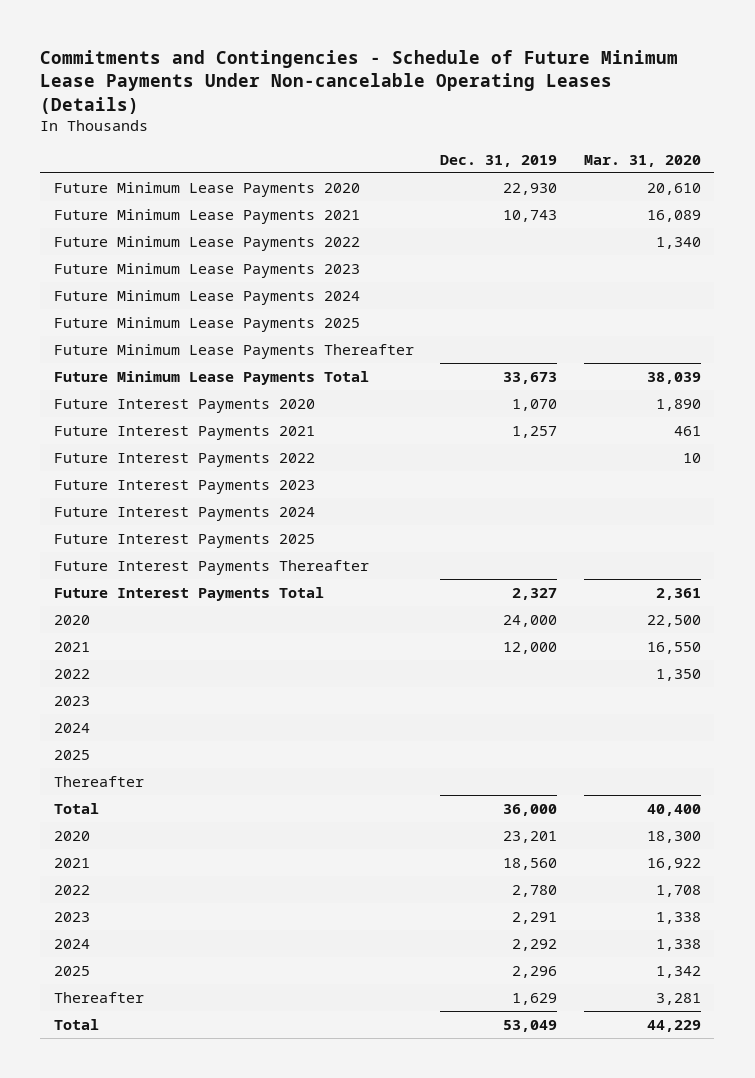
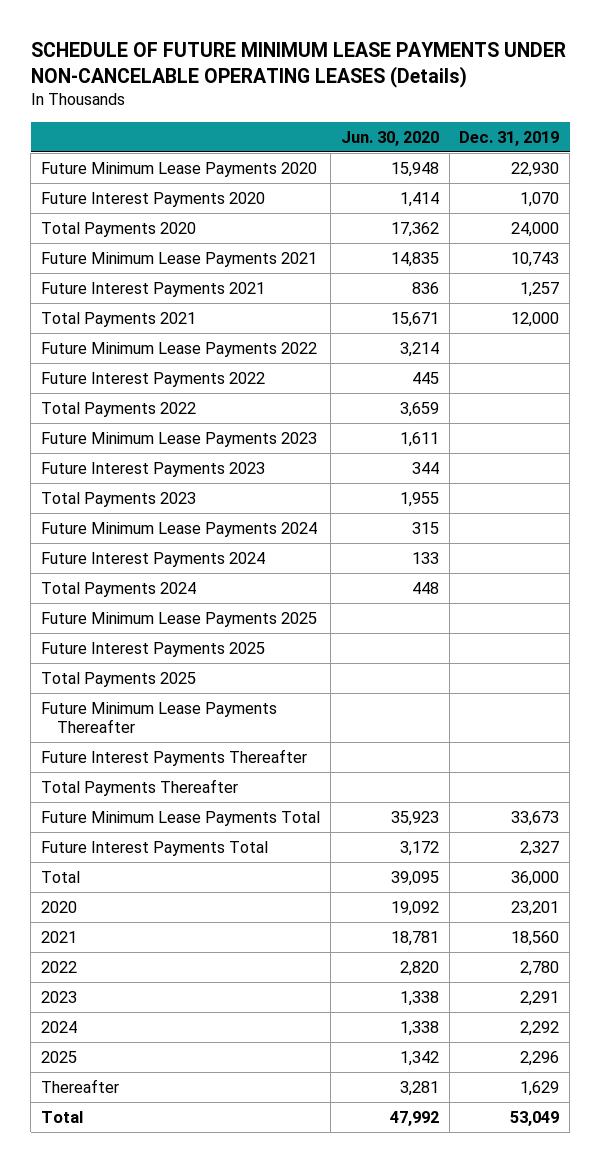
- Commitments and Contingencies - Schedule of Future Minimum Lease Payments Under Non-cancelable Operating Leases (Details)
+ SCHEDULE OF FUTURE MINIMUM LEASE PAYMENTS UNDER NON-CANCELABLE OPERATING LEASES (Details)
- | Dec. 31, 2019 | Mar. 31, 2020
+ | Jun. 30, 2020 | Dec. 31, 2019
+ Total Payments 2020 | 17,362 | 24,000
moved down: Future Minimum Lease Payments 2021 | 14,835 | 10,743
+ Total Payments 2021 | 15,671 | 12,000
moved down: Future Minimum Lease Payments 2022 | 3,214 |
+ Total Payments 2022 | 3,659 |
moved down: Future Minimum Lease Payments 2023 | 1,611 |
+ Total Payments 2023 | 1,955 |
moved down: Future Minimum Lease Payments 2024 | 315 |
+ Total Payments 2024 | 448 |
moved down: Future Minimum Lease Payments 2025
+ Total Payments 2025
moved down: Future Minimum Lease Payments Thereafter
+ Total Payments Thereafter
moved down: Future Minimum Lease Payments Total | 35,923 | 33,673
- 2020 | 24,000 | 22,500
- 2021 | 12,000 | 16,550
- 2022 | | 1,350
- 2023
- 2024
- 2025
- Thereafter

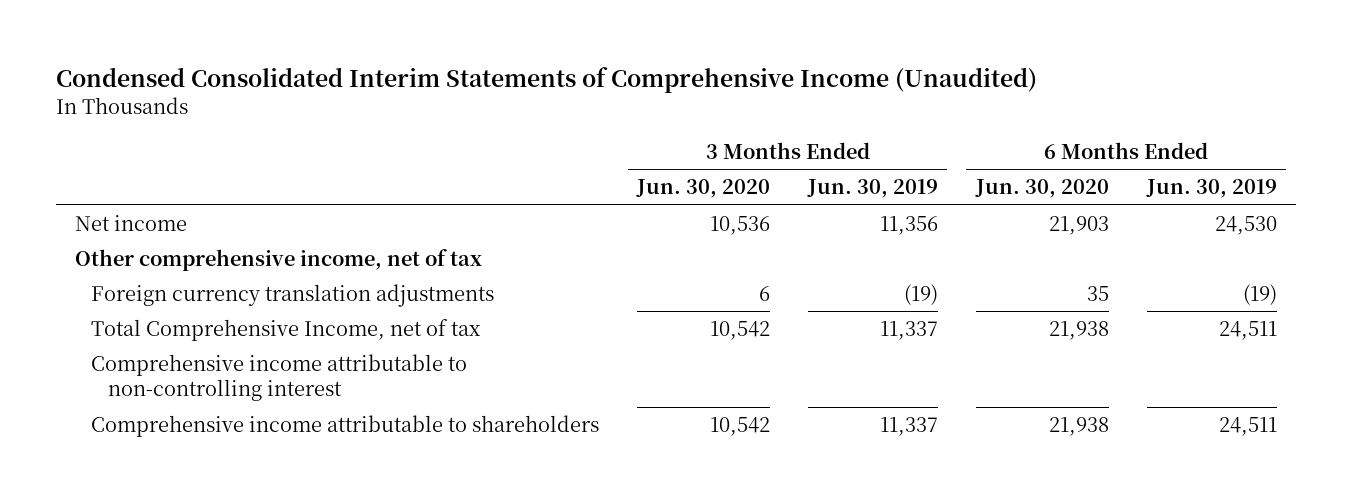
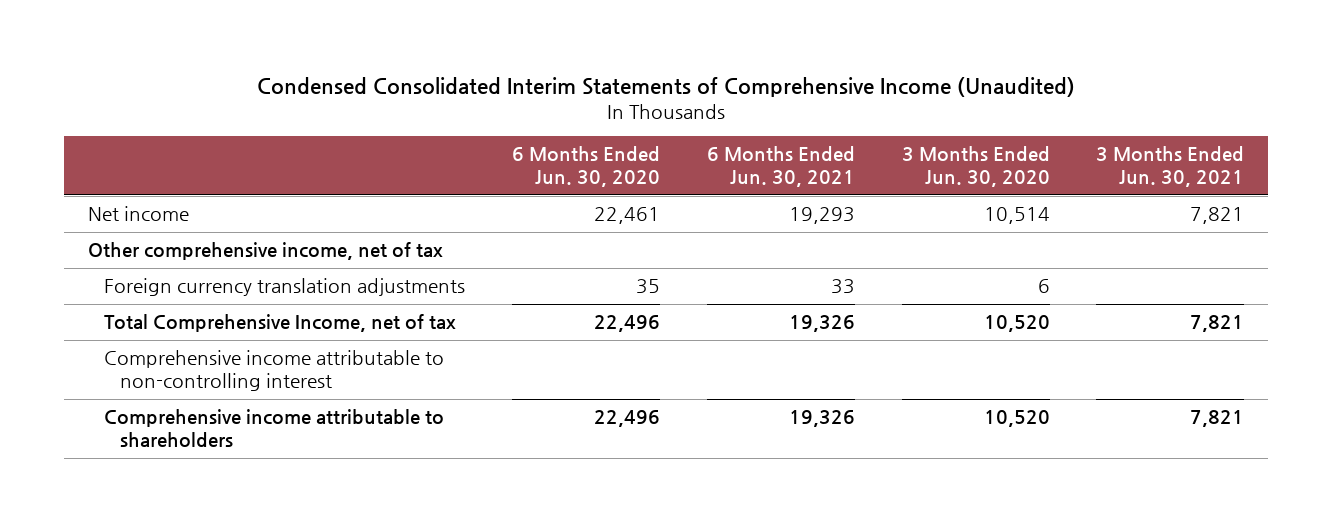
- | 3 Months Ended Jun. 30, 2020 | 3 Months Ended Jun. 30, 2019 | 6 Months Ended Jun. 30, 2020 | 6 Months Ended Jun. 30, 2019
+ | 6 Months Ended Jun. 30, 2020 | 6 Months Ended Jun. 30, 2021 | 3 Months Ended Jun. 30, 2020 | 3 Months Ended Jun. 30, 2021
- Net income | 10,536 | 11,356 | 21,903 | 24,530
+ Net income | 22,461 | 19,293 | 10,514 | 7,821
- Total Comprehensive Income, net of tax | 10,542 | 11,337 | 21,938 | 24,511
+ Total Comprehensive Income, net of tax | 22,496 | 19,326 | 10,520 | 7,821
- Comprehensive income attributable to shareholders | 10,542 | 11,337 | 21,938 | 24,511
+ Comprehensive income attributable to shareholders | 22,496 | 19,326 | 10,520 | 7,821

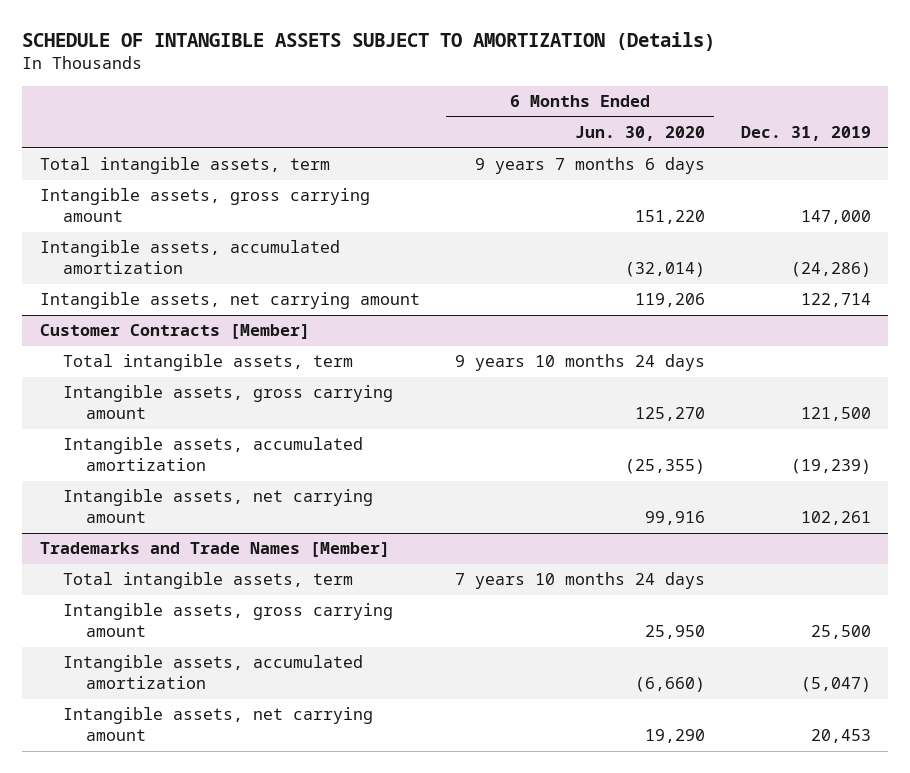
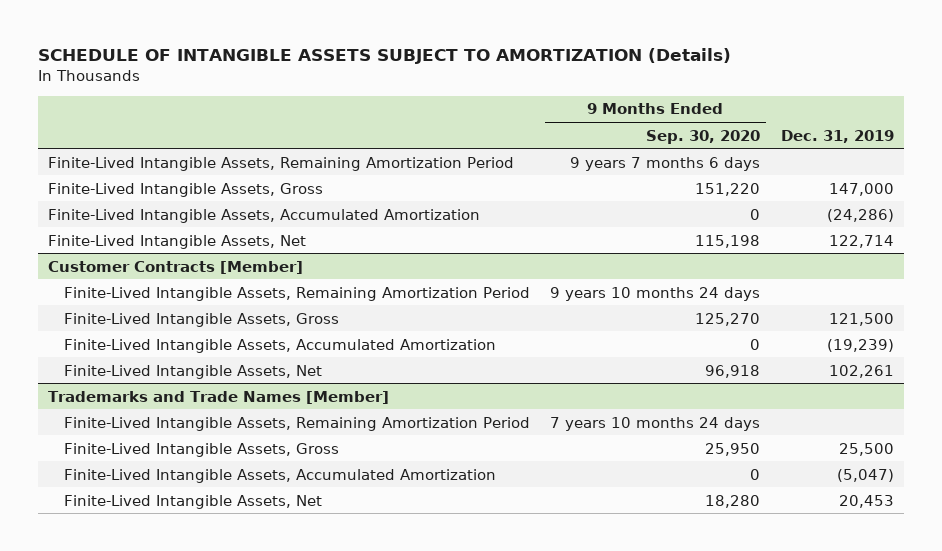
- | 6 Months Ended Jun. 30, 2020 | Dec. 31, 2019
+ | 9 Months Ended Sep. 30, 2020 | Dec. 31, 2019
- Total intangible assets, term | 9 years 7 months 6 days |
- Intangible assets, gross carrying amount | 151,220 | 147,000
- Intangible assets, accumulated amortization | (32,014) | (24,286)
- Intangible assets, net carrying amount | 119,206 | 122,714
+ Finite-Lived Intangible Assets, Remaining Amortization Period | 9 years 7 months 6 days |
+ Finite-Lived Intangible Assets, Gross | 151,220 | 147,000
+ Finite-Lived Intangible Assets, Accumulated Amortization | 0 | (24,286)
+ Finite-Lived Intangible Assets, Net | 115,198 | 122,714
@ Customer Contracts [Member]
- Total intangible assets, term | 9 years 10 months 24 days |
- Intangible assets, gross carrying amount | 125,270 | 121,500
- Intangible assets, accumulated amortization | (25,355) | (19,239)
- Intangible assets, net carrying amount | 99,916 | 102,261
+ Finite-Lived Intangible Assets, Remaining Amortization Period | 9 years 10 months 24 days |
+ Finite-Lived Intangible Assets, Gross | 125,270 | 121,500
+ Finite-Lived Intangible Assets, Accumulated Amortization | 0 | (19,239)
+ Finite-Lived Intangible Assets, Net | 96,918 | 102,261
@ Trademarks and Trade Names [Member]
- Total intangible assets, term | 7 years 10 months 24 days |
- Intangible assets, gross carrying amount | 25,950 | 25,500
- Intangible assets, accumulated amortization | (6,660) | (5,047)
- Intangible assets, net carrying amount | 19,290 | 20,453
+ Finite-Lived Intangible Assets, Remaining Amortization Period | 7 years 10 months 24 days |
+ Finite-Lived Intangible Assets, Gross | 25,950 | 25,500
+ Finite-Lived Intangible Assets, Accumulated Amortization | 0 | (5,047)
+ Finite-Lived Intangible Assets, Net | 18,280 | 20,453

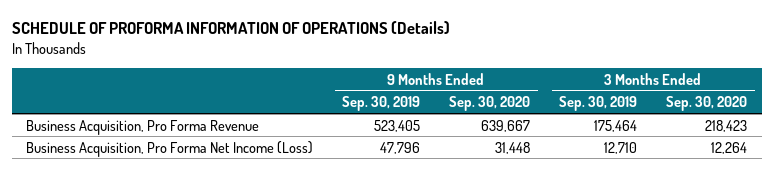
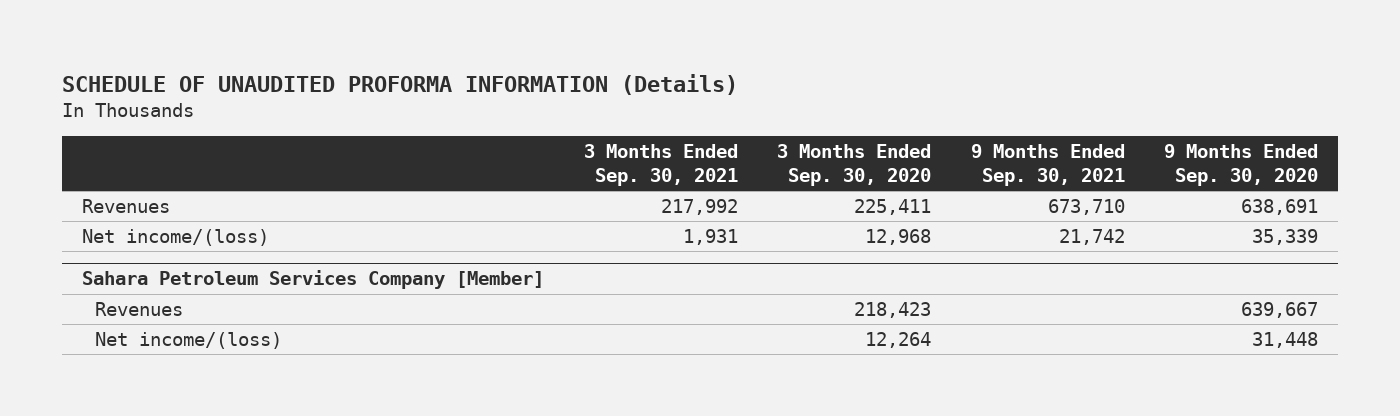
- SCHEDULE OF PROFORMA INFORMATION OF OPERATIONS (Details)
+ SCHEDULE OF UNAUDITED PROFORMA INFORMATION (Details)
- | 9 Months Ended Sep. 30, 2019 | 9 Months Ended Sep. 30, 2020 | 3 Months Ended Sep. 30, 2019 | 3 Months Ended Sep. 30, 2020
+ | 3 Months Ended Sep. 30, 2021 | 3 Months Ended Sep. 30, 2020 | 9 Months Ended Sep. 30, 2021 | 9 Months Ended Sep. 30, 2020
- Business Acquisition, Pro Forma Revenue | 523,405 | 639,667 | 175,464 | 218,423
- Business Acquisition, Pro Forma Net Income (Loss) | 47,796 | 31,448 | 12,710 | 12,264
+ Revenues | 217,992 | 225,411 | 673,710 | 638,691
+ Net income/(loss) | 1,931 | 12,968 | 21,742 | 35,339
+ Sahara Petroleum Services Company [Member]
+ Revenues | | 218,423 | | 639,667
+ Net income/(loss) | | 12,264 | | 31,448

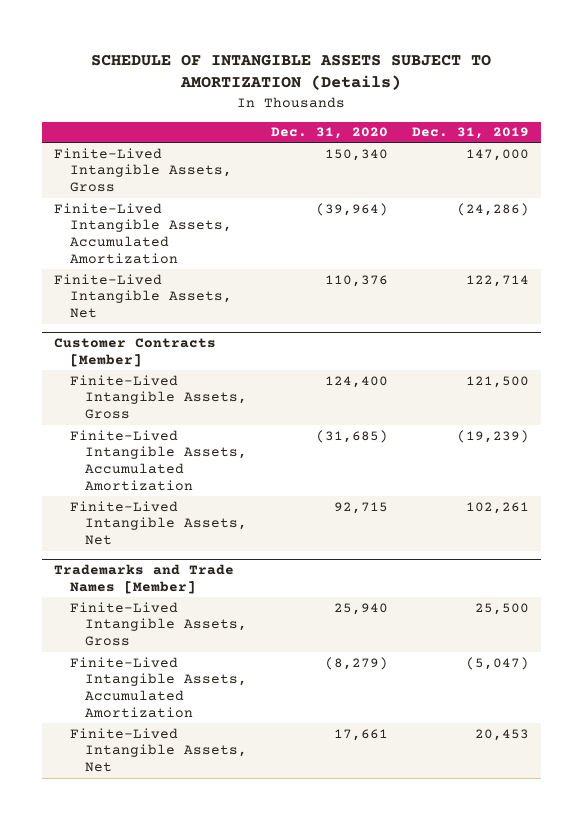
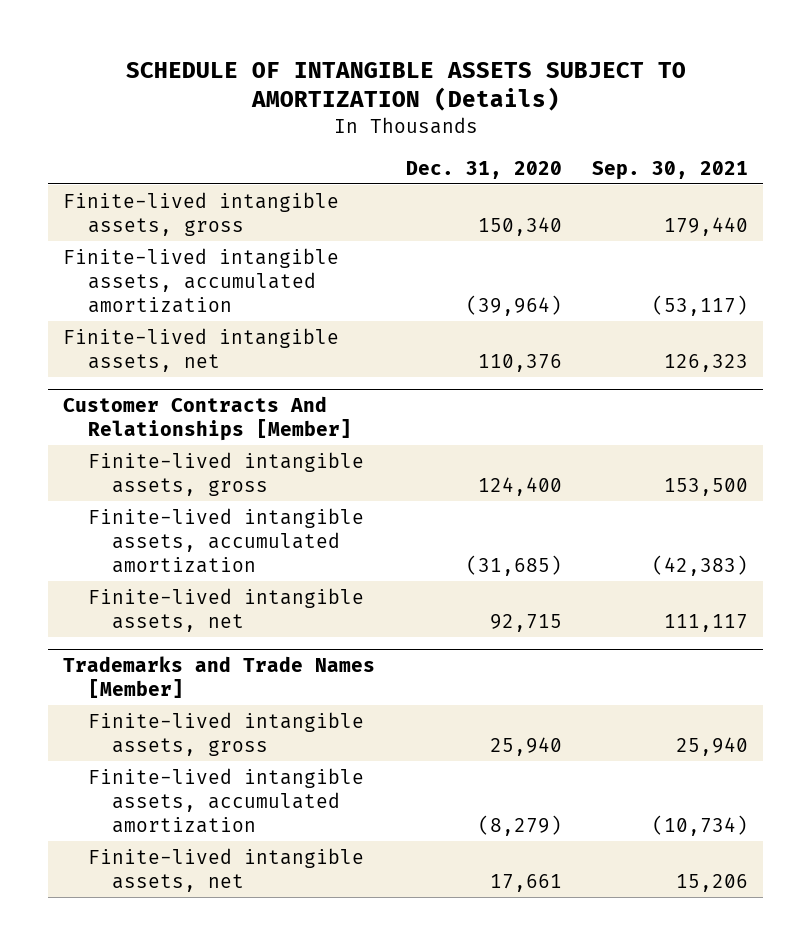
- | Dec. 31, 2020 | Dec. 31, 2019
+ | Dec. 31, 2020 | Sep. 30, 2021
- Finite-Lived Intangible Assets, Gross | 150,340 | 147,000
- Finite-Lived Intangible Assets, Accumulated Amortization | (39,964) | (24,286)
- Finite-Lived Intangible Assets, Net | 110,376 | 122,714
- Customer Contracts [Member]
- Finite-Lived Intangible Assets, Gross | 124,400 | 121,500
- Finite-Lived Intangible Assets, Accumulated Amortization | (31,685) | (19,239)
- Finite-Lived Intangible Assets, Net | 92,715 | 102,261
+ Finite-lived intangible assets, gross | 150,340 | 179,440
+ Finite-lived intangible assets, accumulated amortization | (39,964) | (53,117)
+ Finite-lived intangible assets, net | 110,376 | 126,323
+ Customer Contracts And Relationships [Member]
+ Finite-lived intangible assets, gross | 124,400 | 153,500
+ Finite-lived intangible assets, accumulated amortization | (31,685) | (42,383)
+ Finite-lived intangible assets, net | 92,715 | 111,117
@ Trademarks and Trade Names [Member]
- Finite-Lived Intangible Assets, Gross | 25,940 | 25,500
- Finite-Lived Intangible Assets, Accumulated Amortization | (8,279) | (5,047)
- Finite-Lived Intangible Assets, Net | 17,661 | 20,453
+ Finite-lived intangible assets, gross | 25,940 | 25,940
+ Finite-lived intangible assets, accumulated amortization | (8,279) | (10,734)
+ Finite-lived intangible assets, net | 17,661 | 15,206

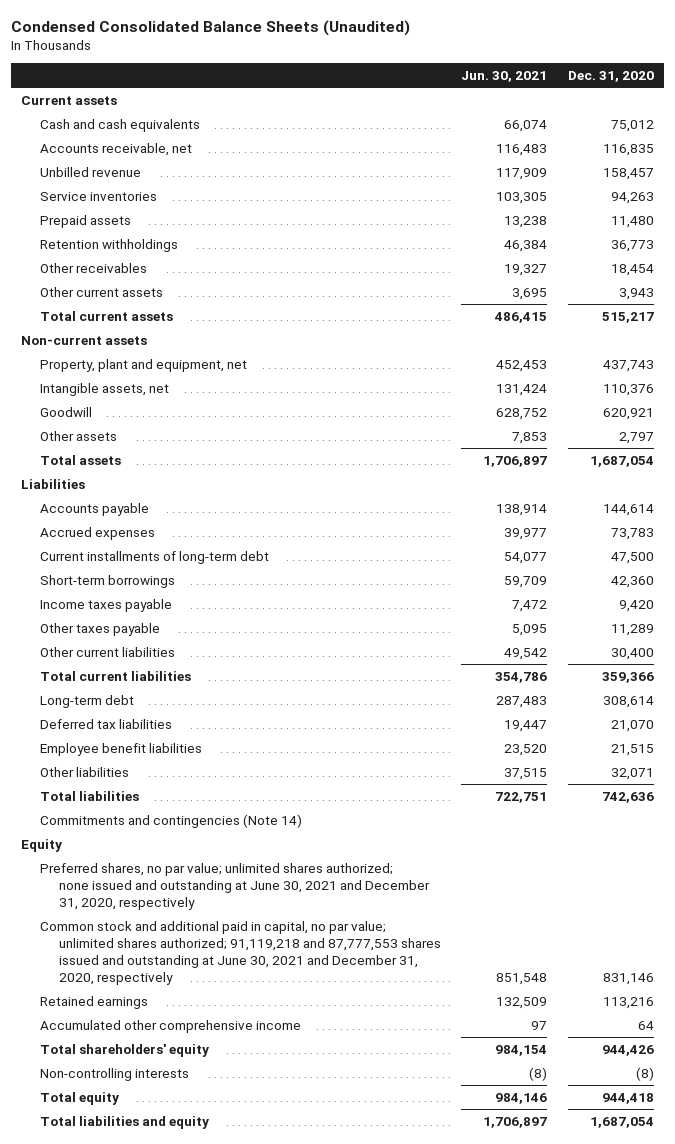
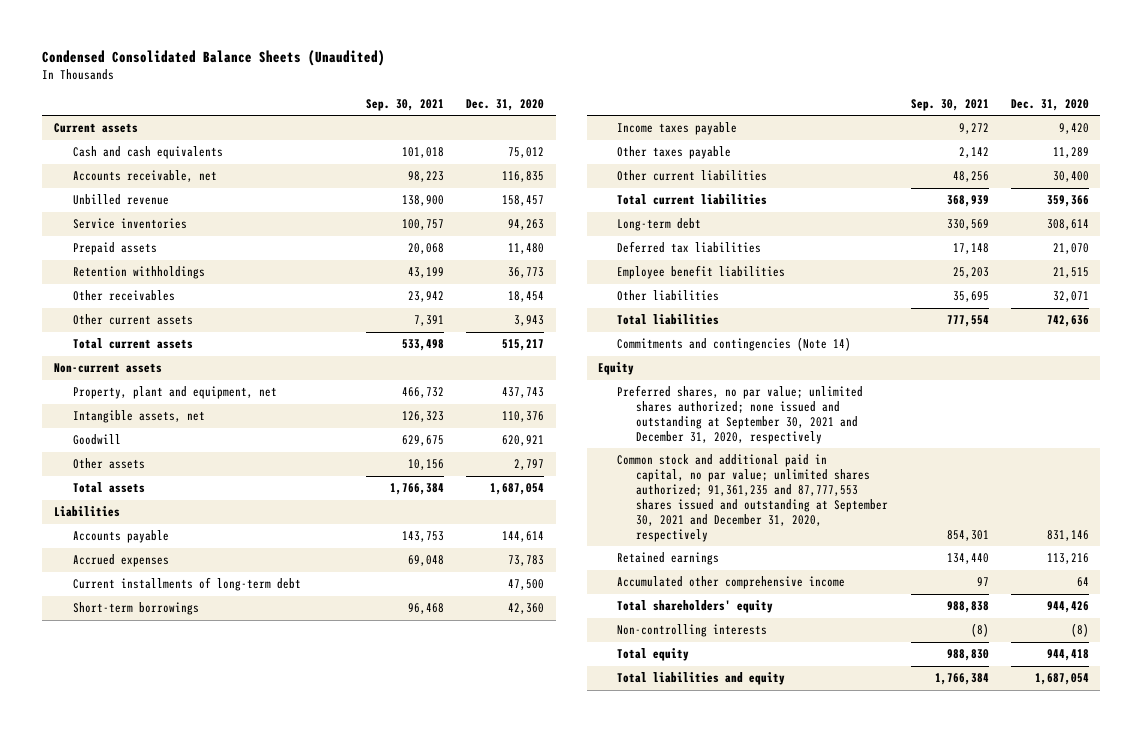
- | Jun. 30, 2021 | Dec. 31, 2020
+ | Sep. 30, 2021 | Dec. 31, 2020
- Preferred shares, no par value; unlimited shares authorized; none issued and outstanding at June 30, 2021 and December 31, 2020, respectively
- Common stock and additional paid in capital, no par value; unlimited shares authorized; 91,119,218 and 87,777,553 shares issued and outstanding at June 30, 2021 and December 31, 2020, respectively | 851,548 | 831,146
+ Preferred shares, no par value; unlimited shares authorized; none issued and outstanding at September 30, 2021 and December 31, 2020, respectively
+ Common stock and additional paid in capital, no par value; unlimited shares authorized; 91,361,235 and 87,777,553 shares issued and outstanding at September 30, 2021 and December 31, 2020, respectively | 854,301 | 831,146

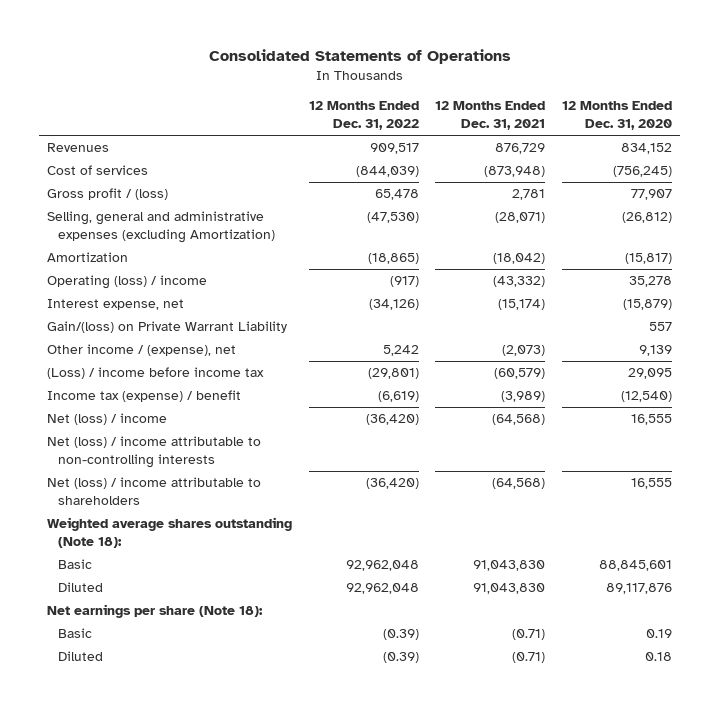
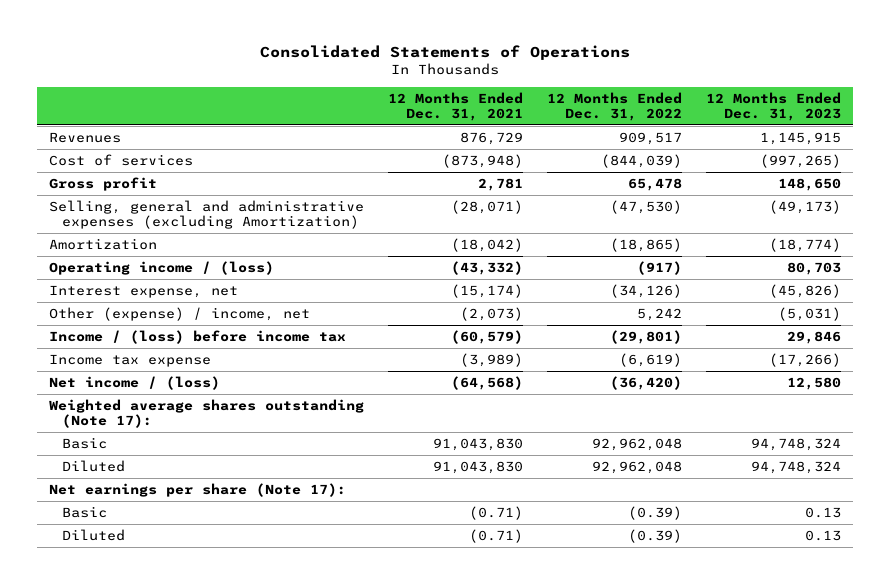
- | 12 Months Ended Dec. 31, 2022 | 12 Months Ended Dec. 31, 2021 | 12 Months Ended Dec. 31, 2020
+ | 12 Months Ended Dec. 31, 2021 | 12 Months Ended Dec. 31, 2022 | 12 Months Ended Dec. 31, 2023
- Gross profit / (loss) | 65,478 | 2,781 | 77,907
+ Gross profit | 2,781 | 65,478 | 148,650
- Operating (loss) / income | (917) | (43,332) | 35,278
+ Operating income / (loss) | (43,332) | (917) | 80,703
- Gain/(loss) on Private Warrant Liability | | | 557
- Other income / (expense), net | 5,242 | (2,073) | 9,139
- (Loss) / income before income tax | (29,801) | (60,579) | 29,095
- Income tax (expense) / benefit | (6,619) | (3,989) | (12,540)
- Net (loss) / income | (36,420) | (64,568) | 16,555
- Net (loss) / income attributable to non-controlling interests
- Net (loss) / income attributable to shareholders | (36,420) | (64,568) | 16,555
- Weighted average shares outstanding (Note 18):
+ Other (expense) / income, net | (2,073) | 5,242 | (5,031)
+ Income / (loss) before income tax | (60,579) | (29,801) | 29,846
+ Income tax expense | (3,989) | (6,619) | (17,266)
+ Net income / (loss) | (64,568) | (36,420) | 12,580
+ Weighted average shares outstanding (Note 17):
- Net earnings per share (Note 18):
+ Net earnings per share (Note 17):

